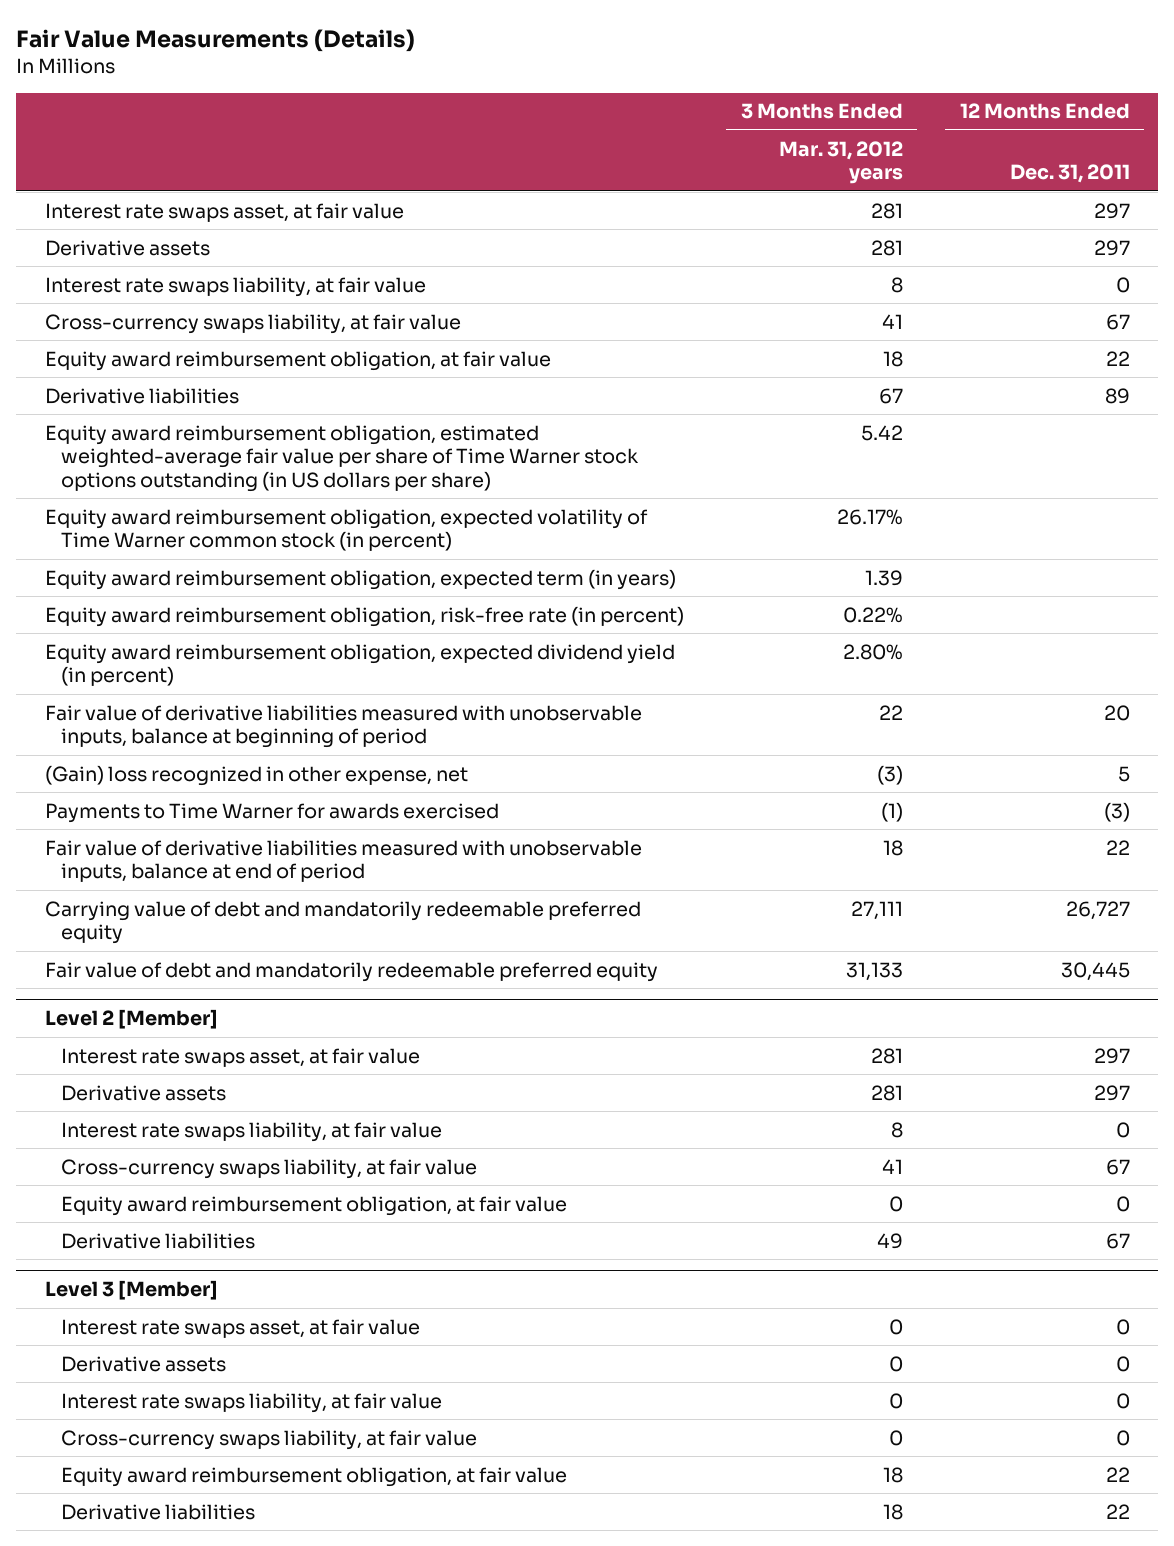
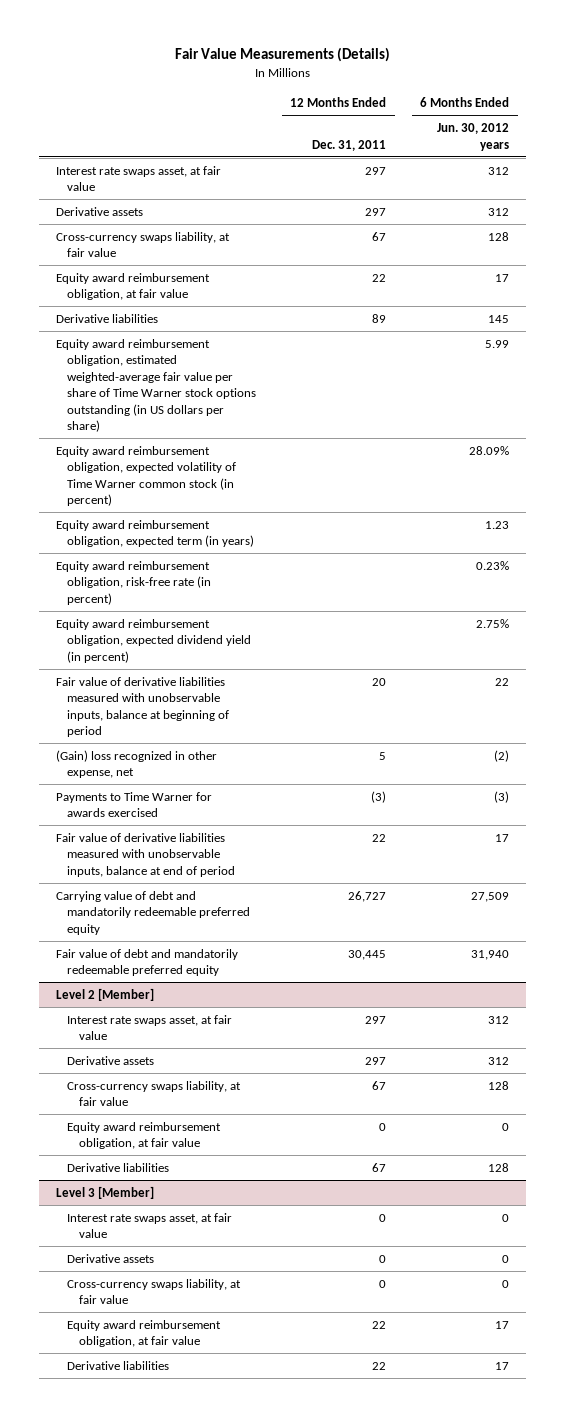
- | 3 Months Ended Mar. 31, 2012 years | 12 Months Ended Dec. 31, 2011
+ | 12 Months Ended Dec. 31, 2011 | 6 Months Ended Jun. 30, 2012 years
- Interest rate swaps liability, at fair value | 8 | 0
@ Level 2 [Member]
- Interest rate swaps liability, at fair value | 8 | 0
@ Level 3 [Member]
- Interest rate swaps liability, at fair value | 0 | 0

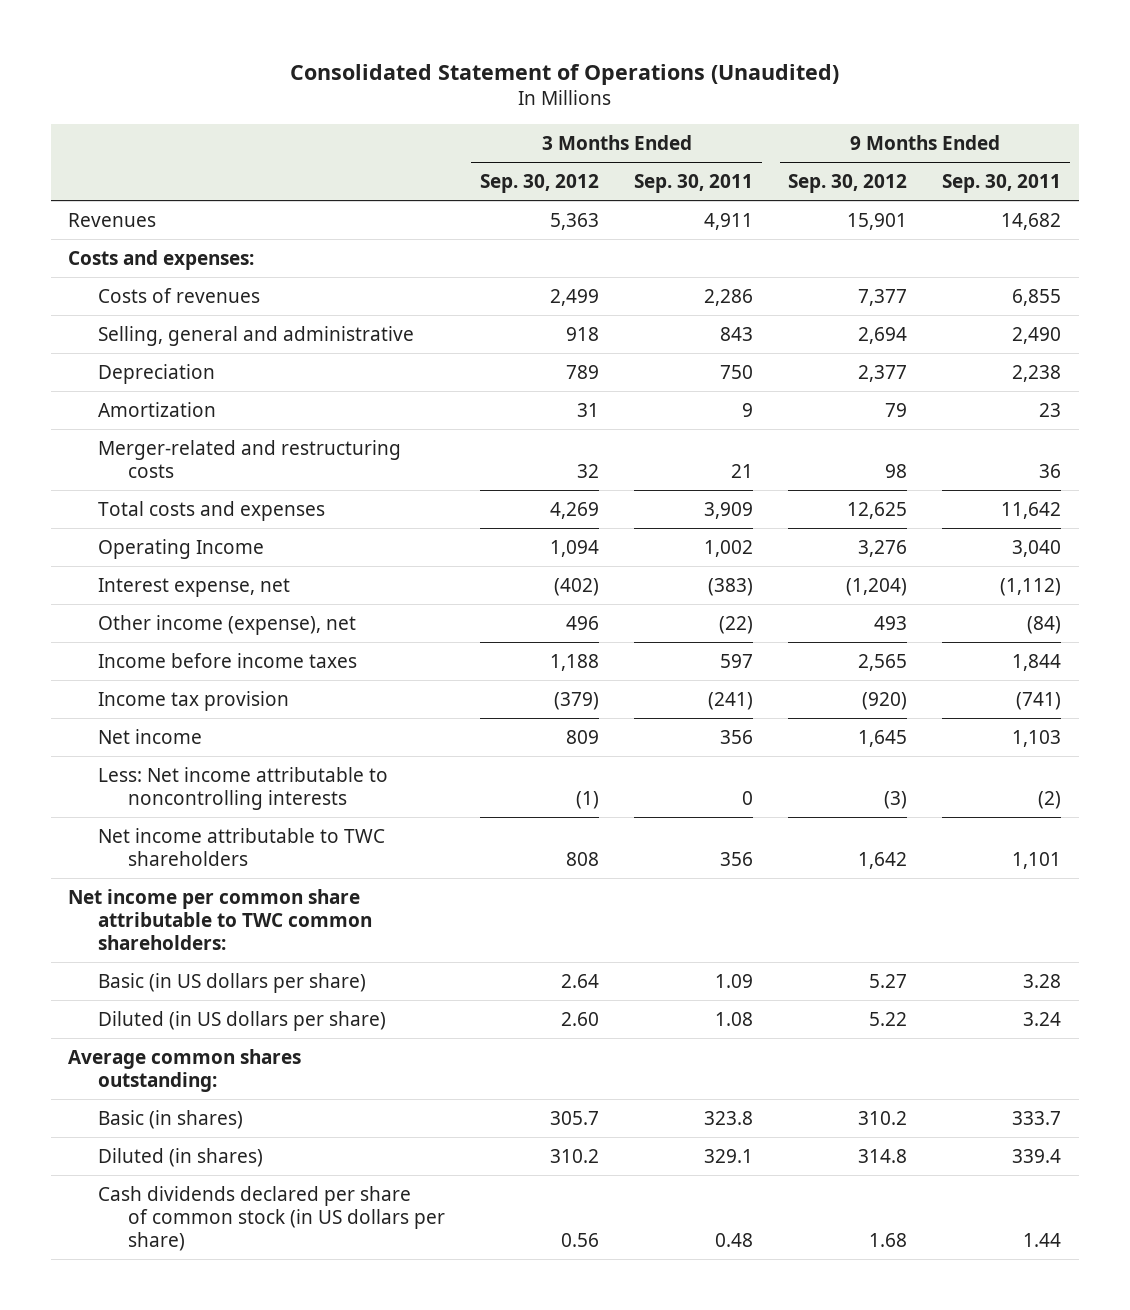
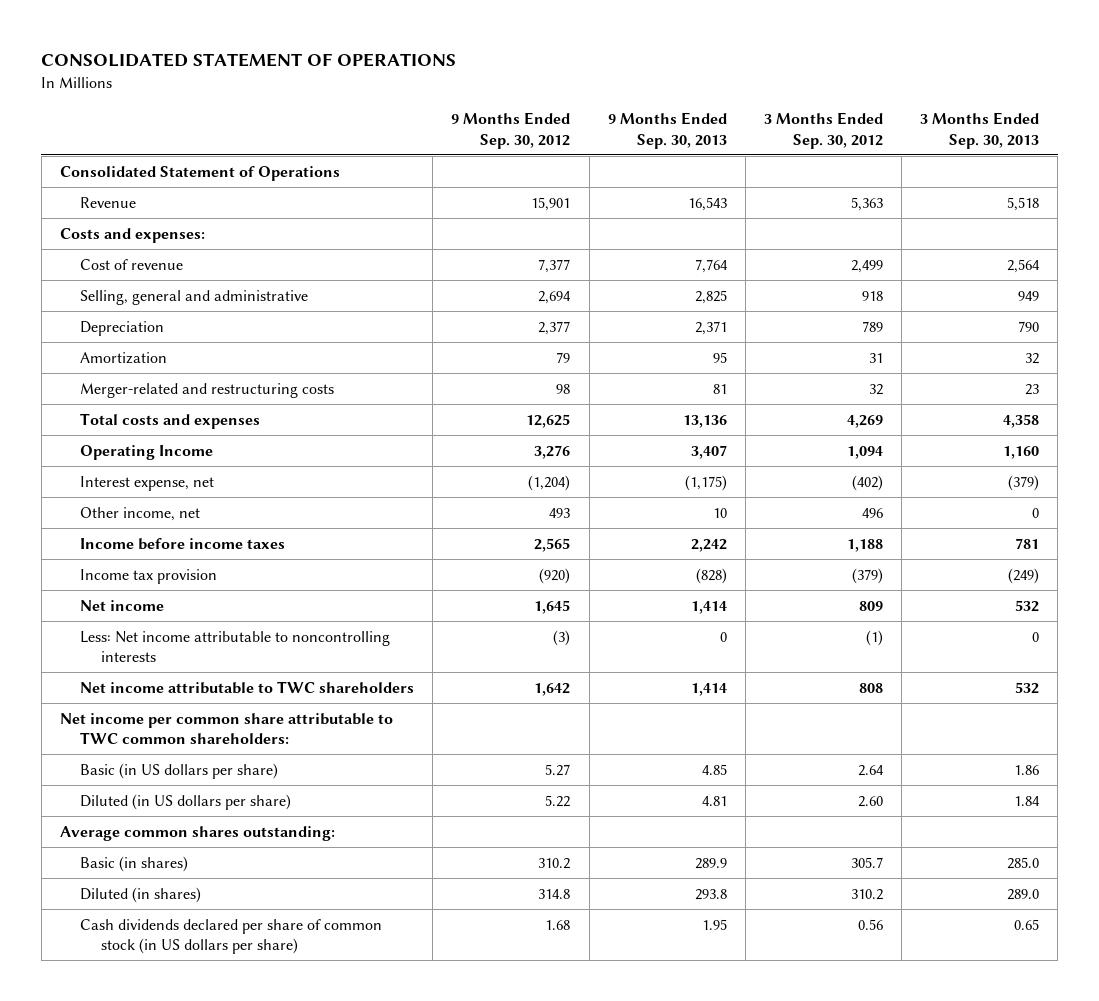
- Consolidated Statement of Operations (Unaudited)
+ CONSOLIDATED STATEMENT OF OPERATIONS
- | 3 Months Ended Sep. 30, 2012 | 3 Months Ended Sep. 30, 2011 | 9 Months Ended Sep. 30, 2012 | 9 Months Ended Sep. 30, 2011
+ | 9 Months Ended Sep. 30, 2012 | 9 Months Ended Sep. 30, 2013 | 3 Months Ended Sep. 30, 2012 | 3 Months Ended Sep. 30, 2013
- Revenues | 5,363 | 4,911 | 15,901 | 14,682
+ Consolidated Statement of Operations
+ Revenue | 15,901 | 16,543 | 5,363 | 5,518
- Costs of revenues | 2,499 | 2,286 | 7,377 | 6,855
+ Cost of revenue | 7,377 | 7,764 | 2,499 | 2,564
- Other income (expense), net | 496 | (22) | 493 | (84)
+ Other income, net | 493 | 10 | 496 | 0

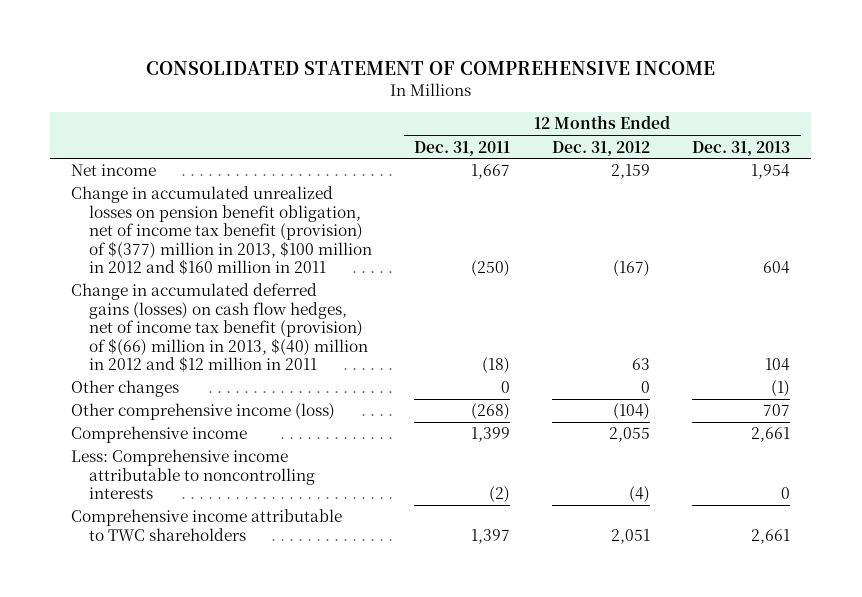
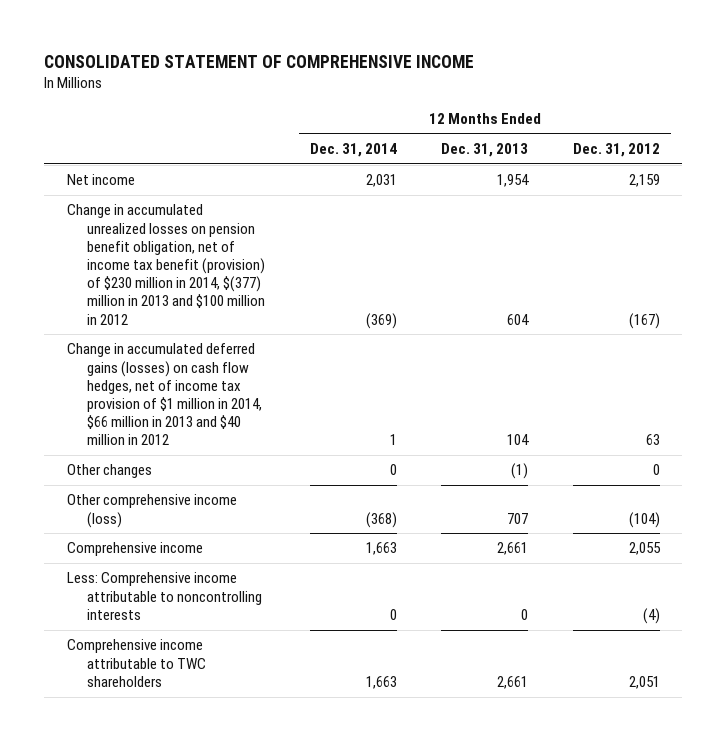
- | 12 Months Ended Dec. 31, 2011 | 12 Months Ended Dec. 31, 2012 | 12 Months Ended Dec. 31, 2013
+ | 12 Months Ended Dec. 31, 2014 | 12 Months Ended Dec. 31, 2013 | 12 Months Ended Dec. 31, 2012
- Change in accumulated unrealized losses on pension benefit obligation, net of income tax benefit (provision) of $(377) million in 2013, $100 million in 2012 and $160 million in 2011 | (250) | (167) | 604
- Change in accumulated deferred gains (losses) on cash flow hedges, net of income tax benefit (provision) of $(66) million in 2013, $(40) million in 2012 and $12 million in 2011 | (18) | 63 | 104
+ Change in accumulated unrealized losses on pension benefit obligation, net of income tax benefit (provision) of $230 million in 2014, $(377) million in 2013 and $100 million in 2012 | (369) | 604 | (167)
+ Change in accumulated deferred gains (losses) on cash flow hedges, net of income tax provision of $1 million in 2014, $66 million in 2013 and $40 million in 2012 | 1 | 104 | 63

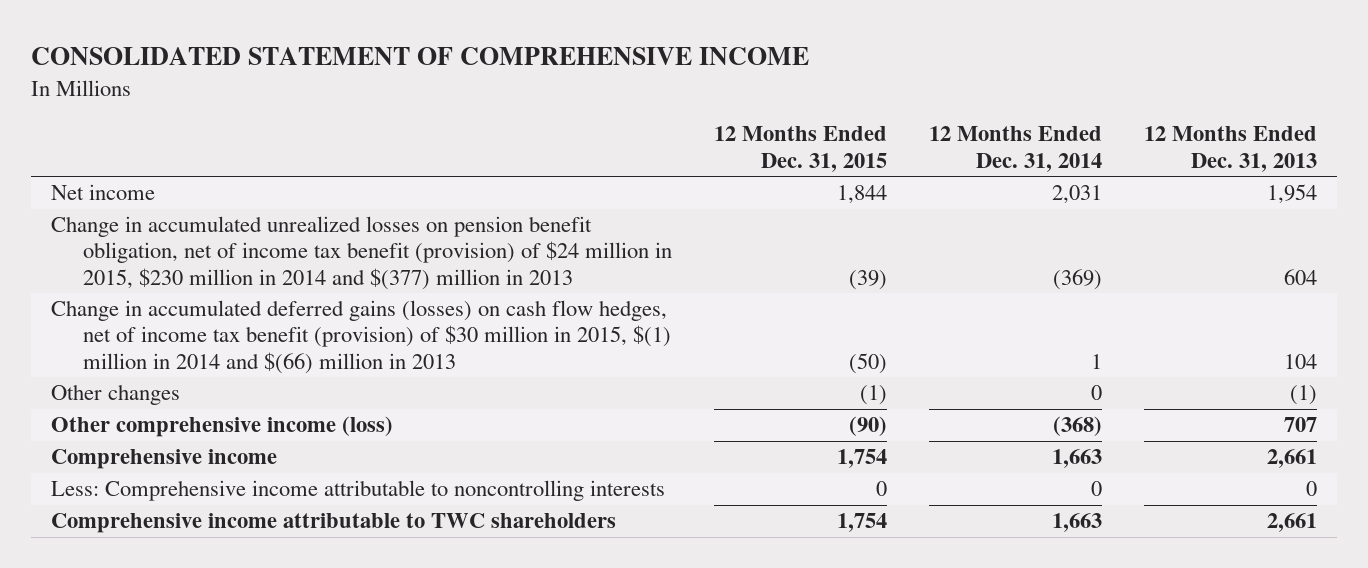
- | 12 Months Ended Dec. 31, 2014 | 12 Months Ended Dec. 31, 2013 | 12 Months Ended Dec. 31, 2012
+ | 12 Months Ended Dec. 31, 2015 | 12 Months Ended Dec. 31, 2014 | 12 Months Ended Dec. 31, 2013
- Change in accumulated unrealized losses on pension benefit obligation, net of income tax benefit (provision) of $230 million in 2014, $(377) million in 2013 and $100 million in 2012 | (369) | 604 | (167)
- Change in accumulated deferred gains (losses) on cash flow hedges, net of income tax provision of $1 million in 2014, $66 million in 2013 and $40 million in 2012 | 1 | 104 | 63
+ Change in accumulated unrealized losses on pension benefit obligation, net of income tax benefit (provision) of $24 million in 2015, $230 million in 2014 and $(377) million in 2013 | (39) | (369) | 604
+ Change in accumulated deferred gains (losses) on cash flow hedges, net of income tax benefit (provision) of $30 million in 2015, $(1) million in 2014 and $(66) million in 2013 | (50) | 1 | 104

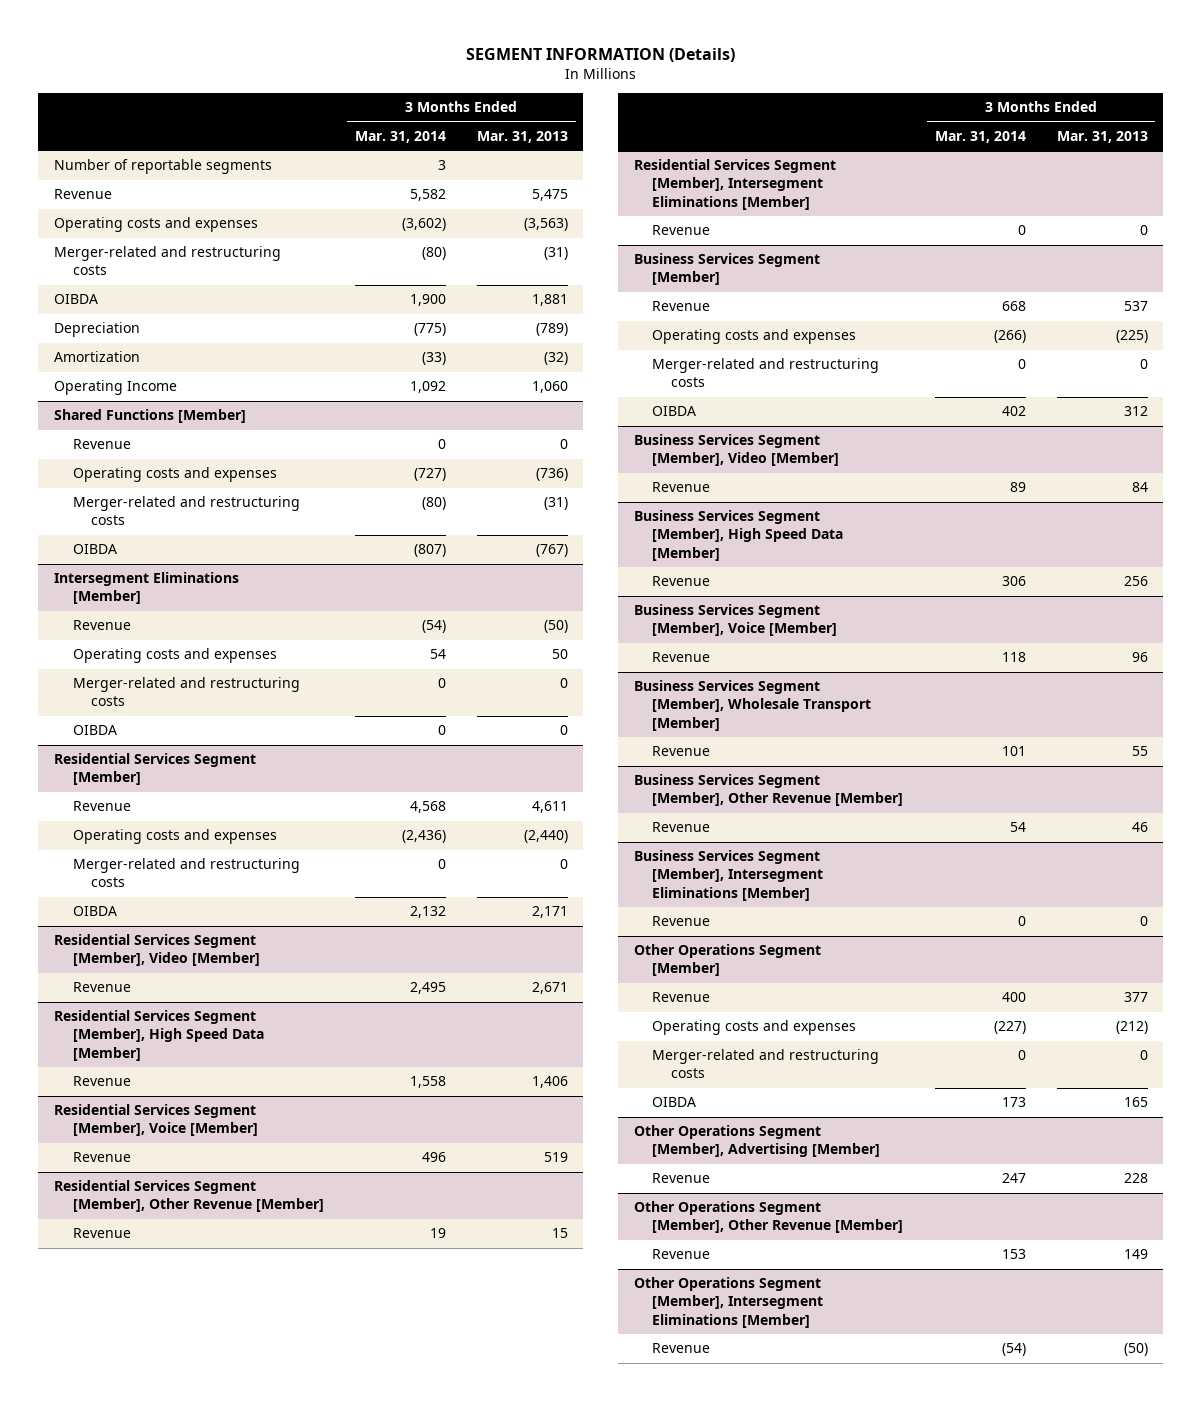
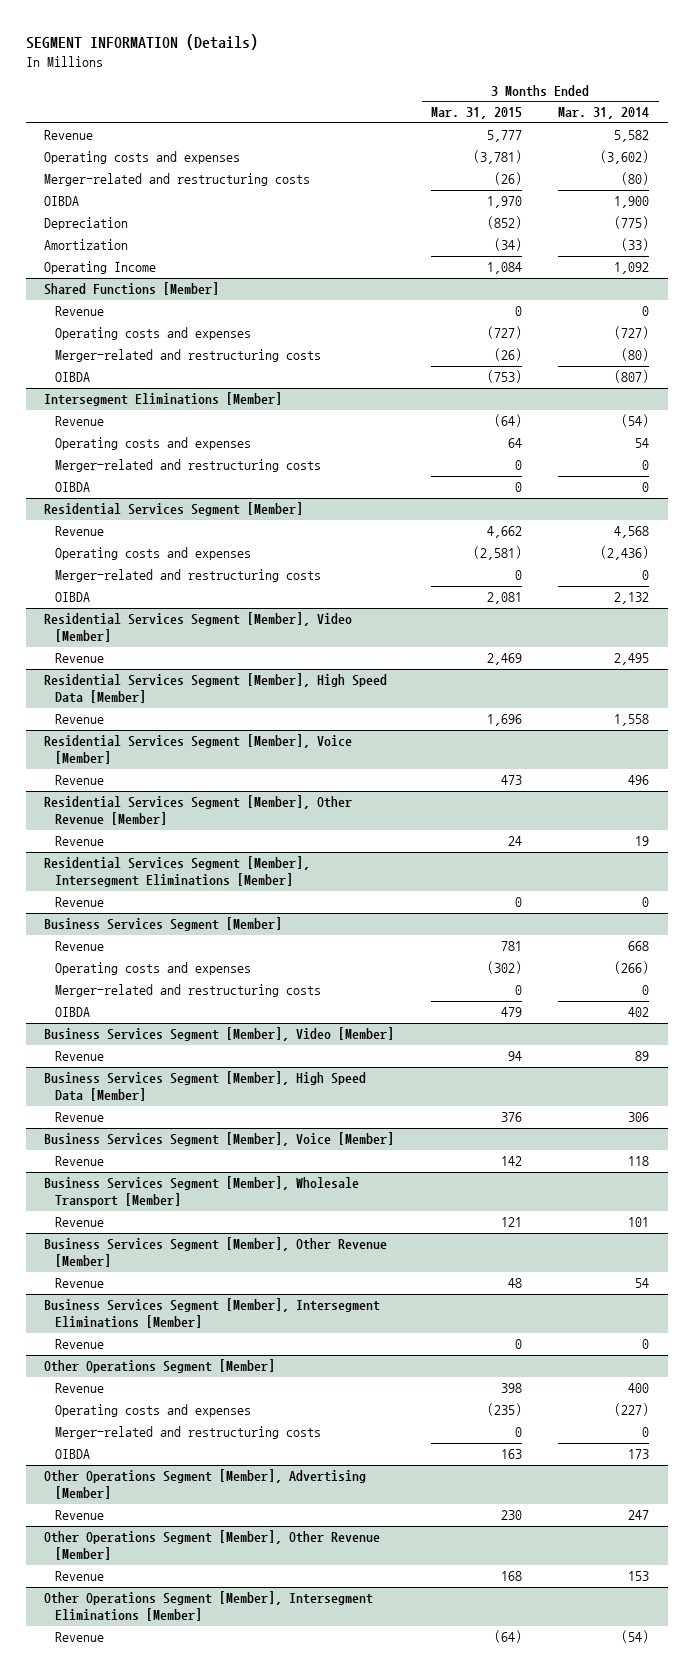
- | 3 Months Ended Mar. 31, 2014 | 3 Months Ended Mar. 31, 2013
+ | 3 Months Ended Mar. 31, 2015 | 3 Months Ended Mar. 31, 2014
- Number of reportable segments | 3 |

